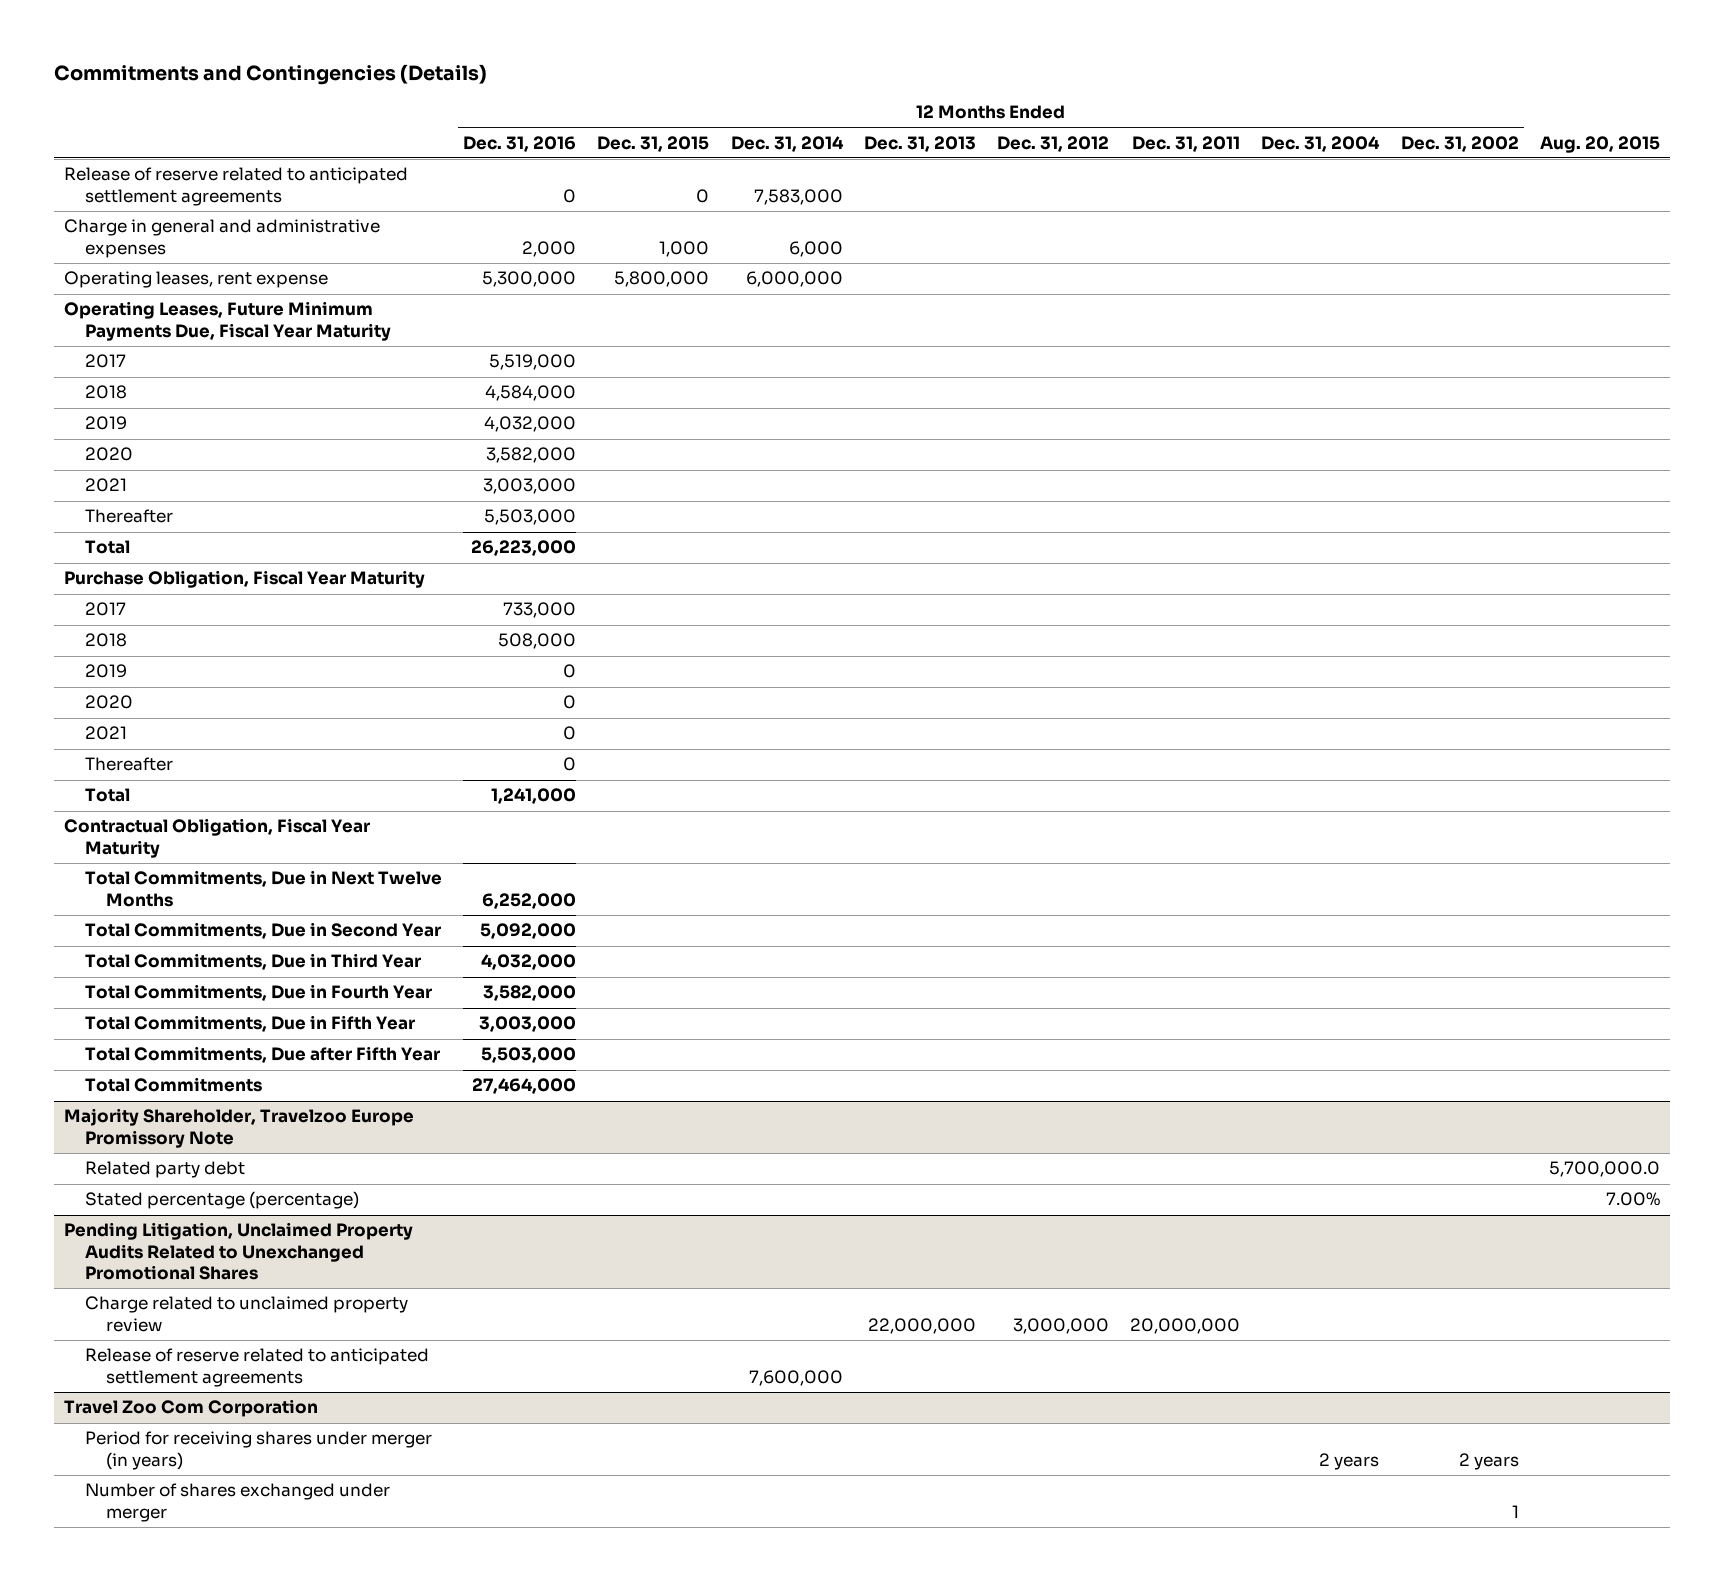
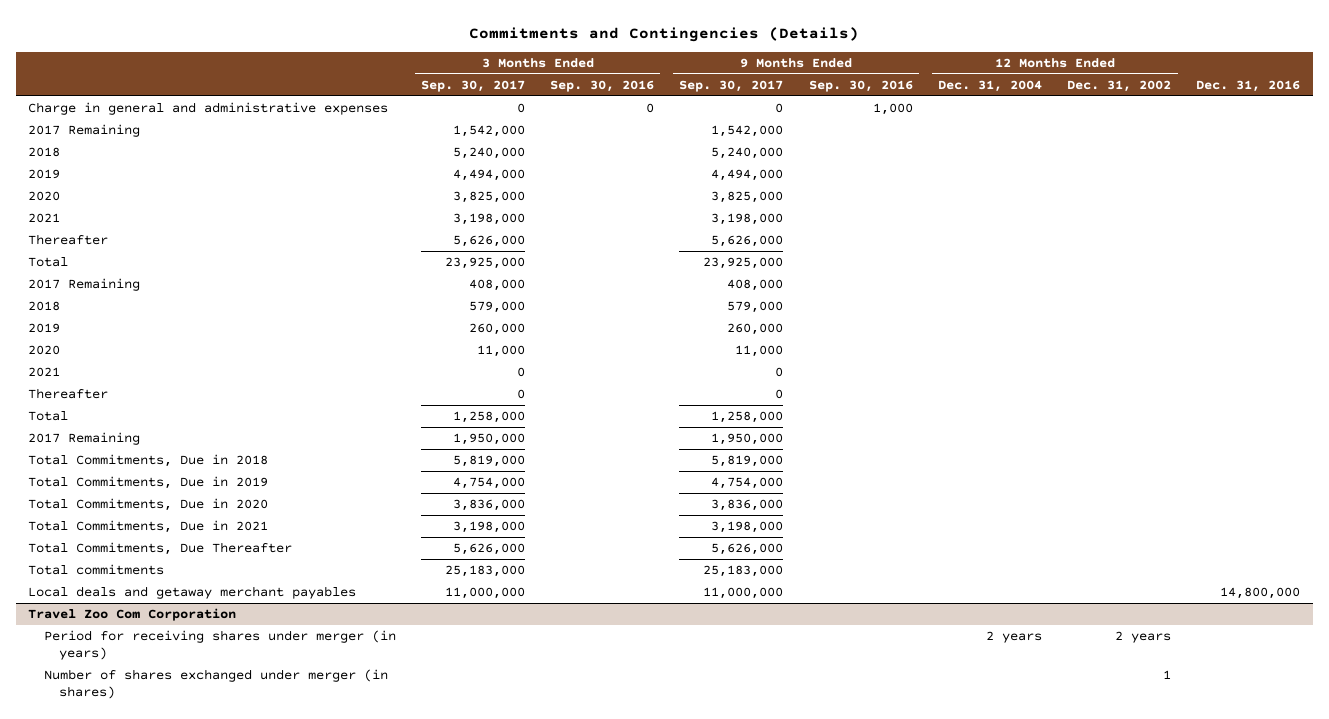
- | 12 Months Ended Dec. 31, 2016 | 12 Months Ended Dec. 31, 2015 | 12 Months Ended Dec. 31, 2014 | 12 Months Ended Dec. 31, 2013 | 12 Months Ended Dec. 31, 2012 | 12 Months Ended Dec. 31, 2011 | 12 Months Ended Dec. 31, 2004 | 12 Months Ended Dec. 31, 2002 | Aug. 20, 2015
+ | 3 Months Ended Sep. 30, 2017 | 3 Months Ended Sep. 30, 2016 | 9 Months Ended Sep. 30, 2017 | 9 Months Ended Sep. 30, 2016 | 12 Months Ended Dec. 31, 2004 | 12 Months Ended Dec. 31, 2002 | Dec. 31, 2016
- Release of reserve related to anticipated settlement agreements | 0 | 0 | 7,583,000 | | | | | |
- Operating leases, rent expense | 5,300,000 | 5,800,000 | 6,000,000 | | | | | |
- Operating Leases, Future Minimum Payments Due, Fiscal Year Maturity
- 2017 | 5,519,000 | | | | | | | |
+ 2017 Remaining | 1,542,000 | | 1,542,000 | | | |
- Purchase Obligation, Fiscal Year Maturity
- 2017 | 733,000 | | | | | | | |
+ 2017 Remaining | 408,000 | | 408,000 | | | |
- Contractual Obligation, Fiscal Year Maturity
- Total Commitments, Due in Next Twelve Months | 6,252,000 | | | | | | | |
- Total Commitments, Due in Second Year | 5,092,000 | | | | | | | |
- Total Commitments, Due in Third Year | 4,032,000 | | | | | | | |
- Total Commitments, Due in Fourth Year | 3,582,000 | | | | | | | |
- Total Commitments, Due in Fifth Year | 3,003,000 | | | | | | | |
- Total Commitments, Due after Fifth Year | 5,503,000 | | | | | | | |
- Total Commitments | 27,464,000 | | | | | | | |
- Majority Shareholder, Travelzoo Europe Promissory Note
- Related party debt | | | | | | | | | 5,700,000.0
- Stated percentage (percentage) | | | | | | | | | 7.00%
- Pending Litigation, Unclaimed Property Audits Related to Unexchanged Promotional Shares
- Charge related to unclaimed property review | | | | 22,000,000 | 3,000,000 | 20,000,000 | | |
- Release of reserve related to anticipated settlement agreements | | | 7,600,000 | | | | | |
+ 2017 Remaining | 1,950,000 | | 1,950,000 | | | |
+ Total Commitments, Due in 2018 | 5,819,000 | | 5,819,000 | | | |
+ Total Commitments, Due in 2019 | 4,754,000 | | 4,754,000 | | | |
+ Total Commitments, Due in 2020 | 3,836,000 | | 3,836,000 | | | |
+ Total Commitments, Due in 2021 | 3,198,000 | | 3,198,000 | | | |
+ Total Commitments, Due Thereafter | 5,626,000 | | 5,626,000 | | | |
+ Total commitments | 25,183,000 | | 25,183,000 | | | |
+ Local deals and getaway merchant payables | 11,000,000 | | 11,000,000 | | | | 14,800,000
@ Travel Zoo Com Corporation
- Number of shares exchanged under merger | | | | | | | | 1 |
+ Number of shares exchanged under merger (in shares) | | | | | | 1 |

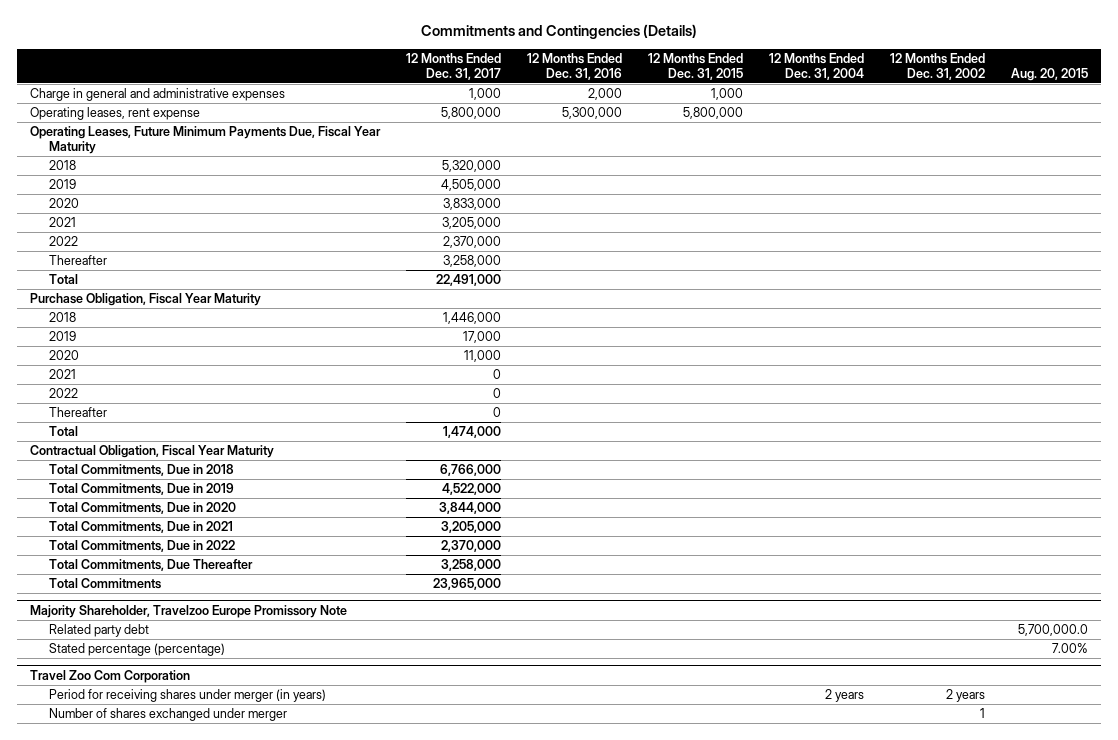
- | 3 Months Ended Sep. 30, 2017 | 3 Months Ended Sep. 30, 2016 | 9 Months Ended Sep. 30, 2017 | 9 Months Ended Sep. 30, 2016 | 12 Months Ended Dec. 31, 2004 | 12 Months Ended Dec. 31, 2002 | Dec. 31, 2016
+ | 12 Months Ended Dec. 31, 2017 | 12 Months Ended Dec. 31, 2016 | 12 Months Ended Dec. 31, 2015 | 12 Months Ended Dec. 31, 2004 | 12 Months Ended Dec. 31, 2002 | Aug. 20, 2015
- 2017 Remaining | 1,542,000 | | 1,542,000 | | | |
+ Operating leases, rent expense | 5,800,000 | 5,300,000 | 5,800,000 | | |
+ Operating Leases, Future Minimum Payments Due, Fiscal Year Maturity
+ 2022 | 2,370,000 | | | | |
- 2017 Remaining | 408,000 | | 408,000 | | | |
+ Purchase Obligation, Fiscal Year Maturity
+ 2022 | 0 | | | | |
- 2017 Remaining | 1,950,000 | | 1,950,000 | | | |
+ Contractual Obligation, Fiscal Year Maturity
+ Total Commitments, Due in 2022 | 2,370,000 | | | | |
- Total commitments | 25,183,000 | | 25,183,000 | | | |
- Local deals and getaway merchant payables | 11,000,000 | | 11,000,000 | | | | 14,800,000
+ Total Commitments | 23,965,000 | | | | |
+ Majority Shareholder, Travelzoo Europe Promissory Note
+ Related party debt | | | | | | 5,700,000.0
+ Stated percentage (percentage) | | | | | | 7.00%
@ Travel Zoo Com Corporation
- Number of shares exchanged under merger (in shares) | | | | | | 1 |
+ Number of shares exchanged under merger | | | | | 1 |

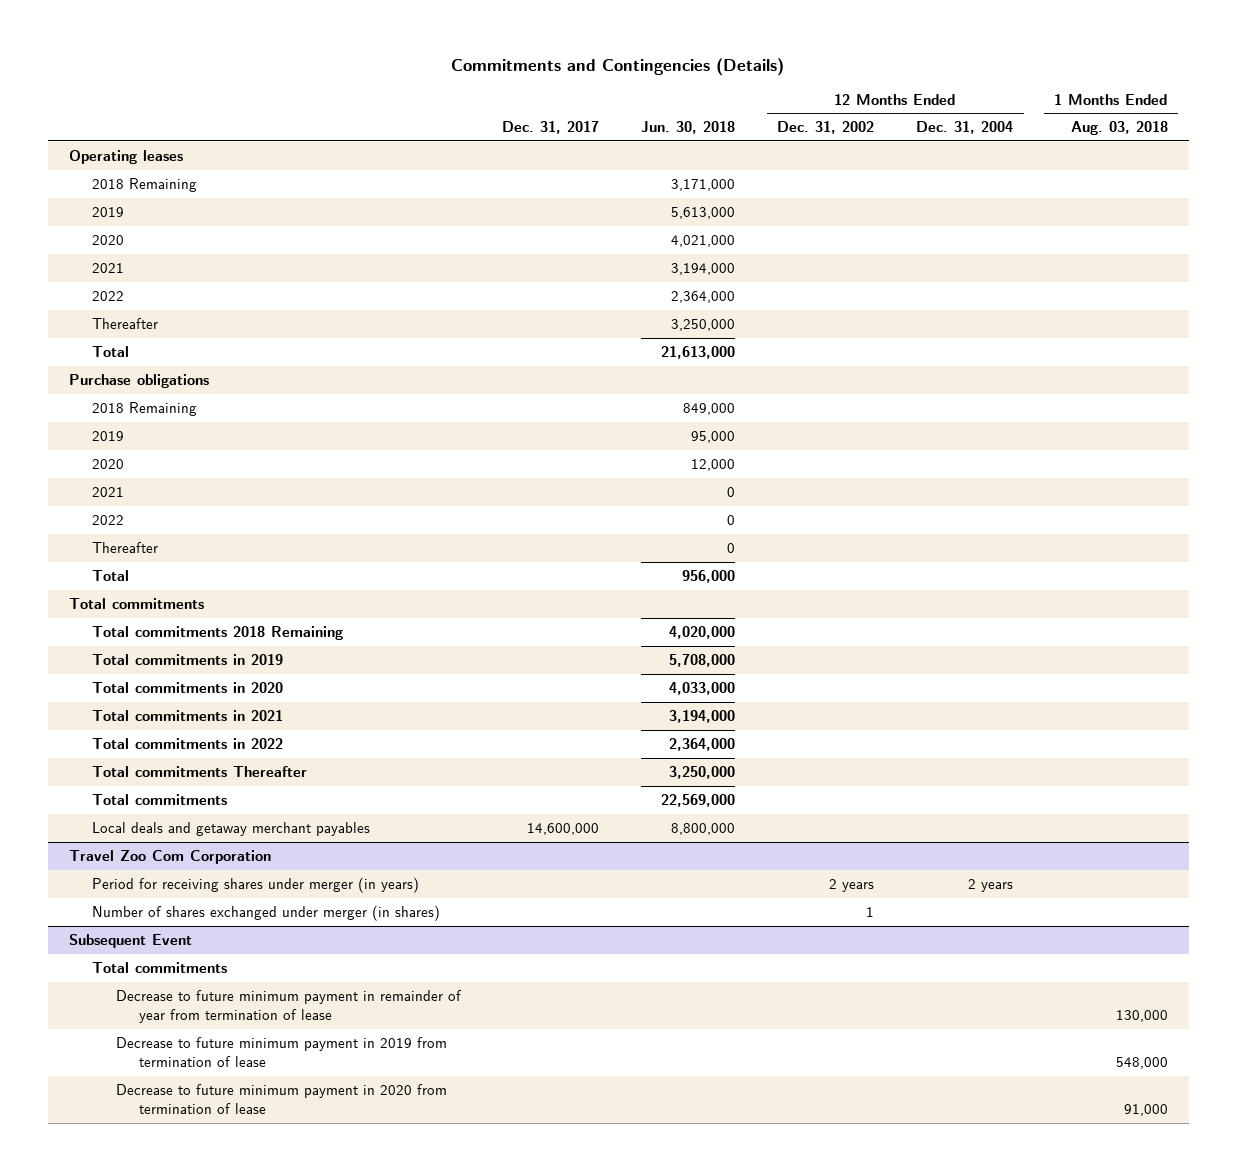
- | 12 Months Ended Dec. 31, 2017 | 12 Months Ended Dec. 31, 2016 | 12 Months Ended Dec. 31, 2015 | 12 Months Ended Dec. 31, 2004 | 12 Months Ended Dec. 31, 2002 | Aug. 20, 2015
+ | Dec. 31, 2017 | Jun. 30, 2018 | 12 Months Ended Dec. 31, 2002 | 12 Months Ended Dec. 31, 2004 | 1 Months Ended Aug. 03, 2018
- Charge in general and administrative expenses | 1,000 | 2,000 | 1,000 | | |
- Operating leases, rent expense | 5,800,000 | 5,300,000 | 5,800,000 | | |
- Operating Leases, Future Minimum Payments Due, Fiscal Year Maturity
- 2018 | 5,320,000 | | | | |
+ Operating leases
+ 2018 Remaining | | 3,171,000 | | |
- Purchase Obligation, Fiscal Year Maturity
- 2018 | 1,446,000 | | | | |
+ Purchase obligations
+ 2018 Remaining | | 849,000 | | |
- Contractual Obligation, Fiscal Year Maturity
- Total Commitments, Due in 2018 | 6,766,000 | | | | |
- Total Commitments, Due in 2019 | 4,522,000 | | | | |
- Total Commitments, Due in 2020 | 3,844,000 | | | | |
- Total Commitments, Due in 2021 | 3,205,000 | | | | |
- Total Commitments, Due in 2022 | 2,370,000 | | | | |
- Total Commitments, Due Thereafter | 3,258,000 | | | | |
- Total Commitments | 23,965,000 | | | | |
- Majority Shareholder, Travelzoo Europe Promissory Note
- Related party debt | | | | | | 5,700,000.0
- Stated percentage (percentage) | | | | | | 7.00%
+ Total commitments
+ Total commitments 2018 Remaining | | 4,020,000 | | |
+ Total commitments in 2019 | | 5,708,000 | | |
+ Total commitments in 2020 | | 4,033,000 | | |
+ Total commitments in 2021 | | 3,194,000 | | |
+ Total commitments in 2022 | | 2,364,000 | | |
+ Total commitments Thereafter | | 3,250,000 | | |
+ Total commitments | | 22,569,000 | | |
+ Local deals and getaway merchant payables | 14,600,000 | 8,800,000 | | |
@ Travel Zoo Com Corporation
- Number of shares exchanged under merger | | | | | 1 |
+ Number of shares exchanged under merger (in shares) | | | 1 | |
+ Subsequent Event
+ Total commitments
+ Decrease to future minimum payment in remainder of year from termination of lease | | | | | 130,000
+ Decrease to future minimum payment in 2019 from termination of lease | | | | | 548,000
+ Decrease to future minimum payment in 2020 from termination of lease | | | | | 91,000

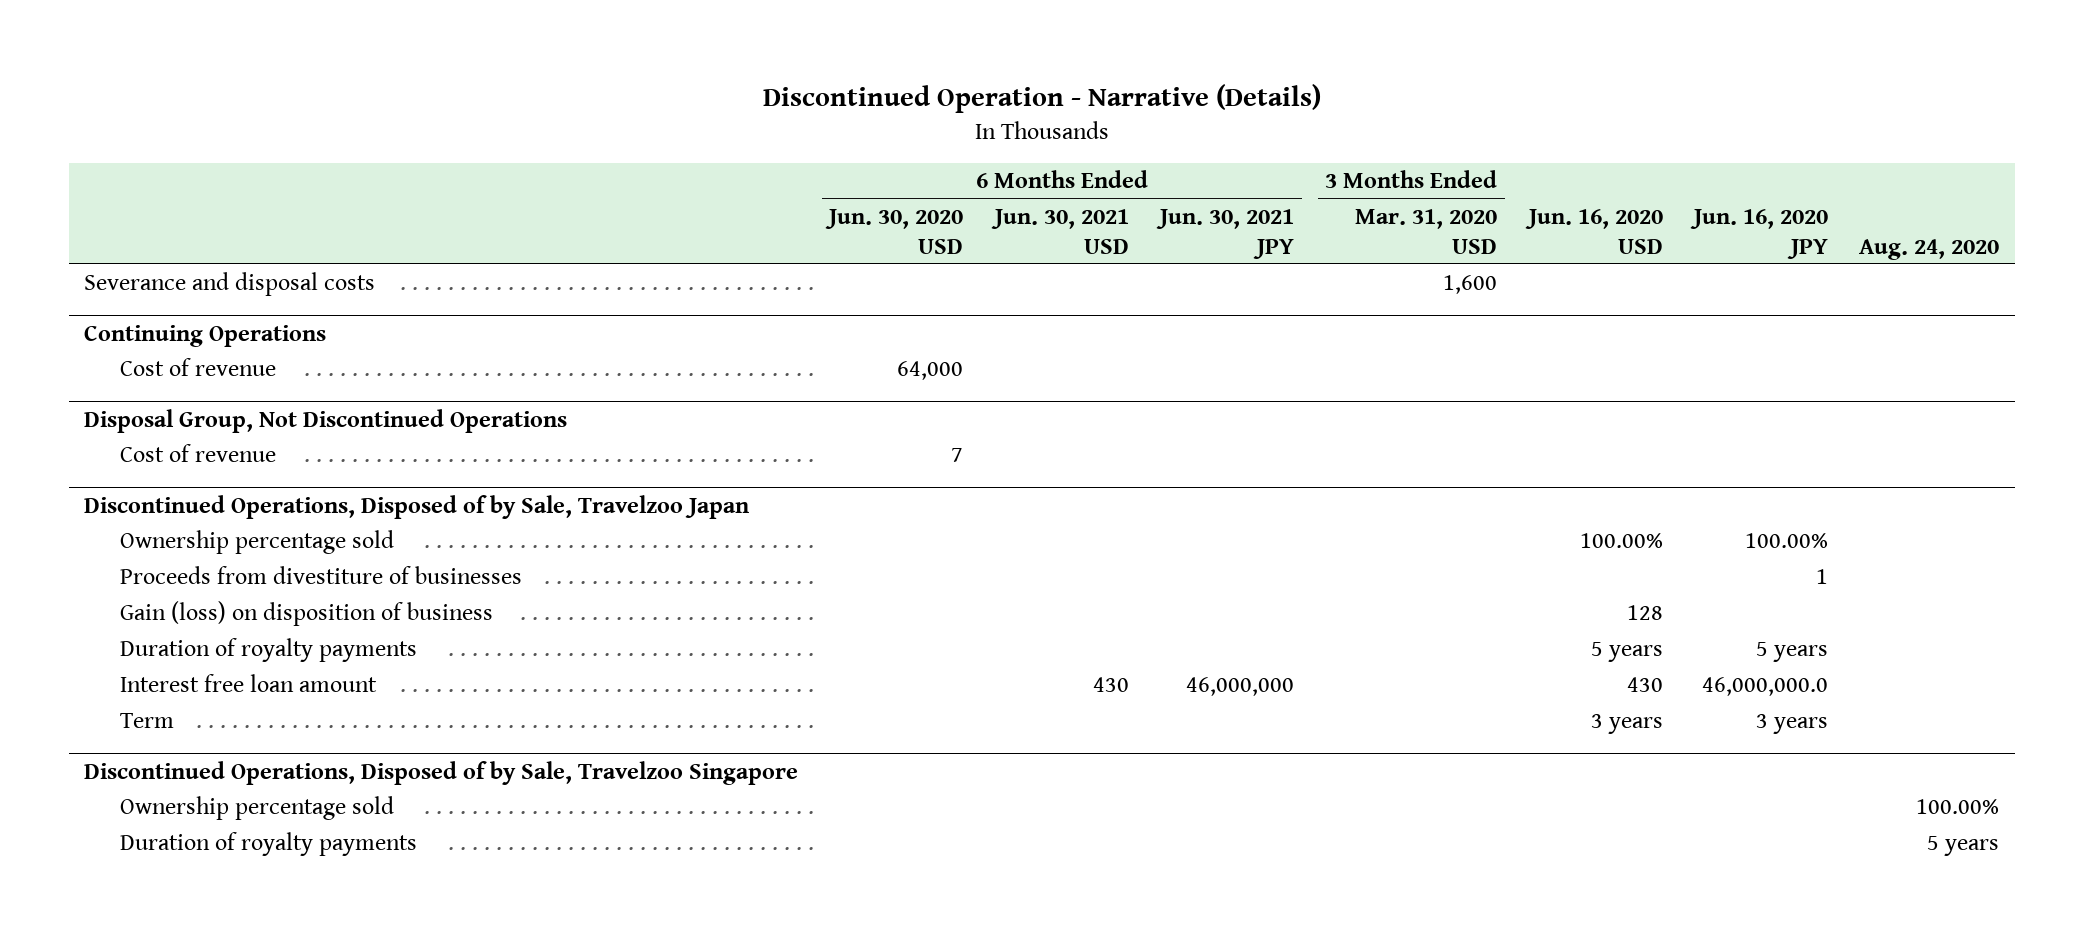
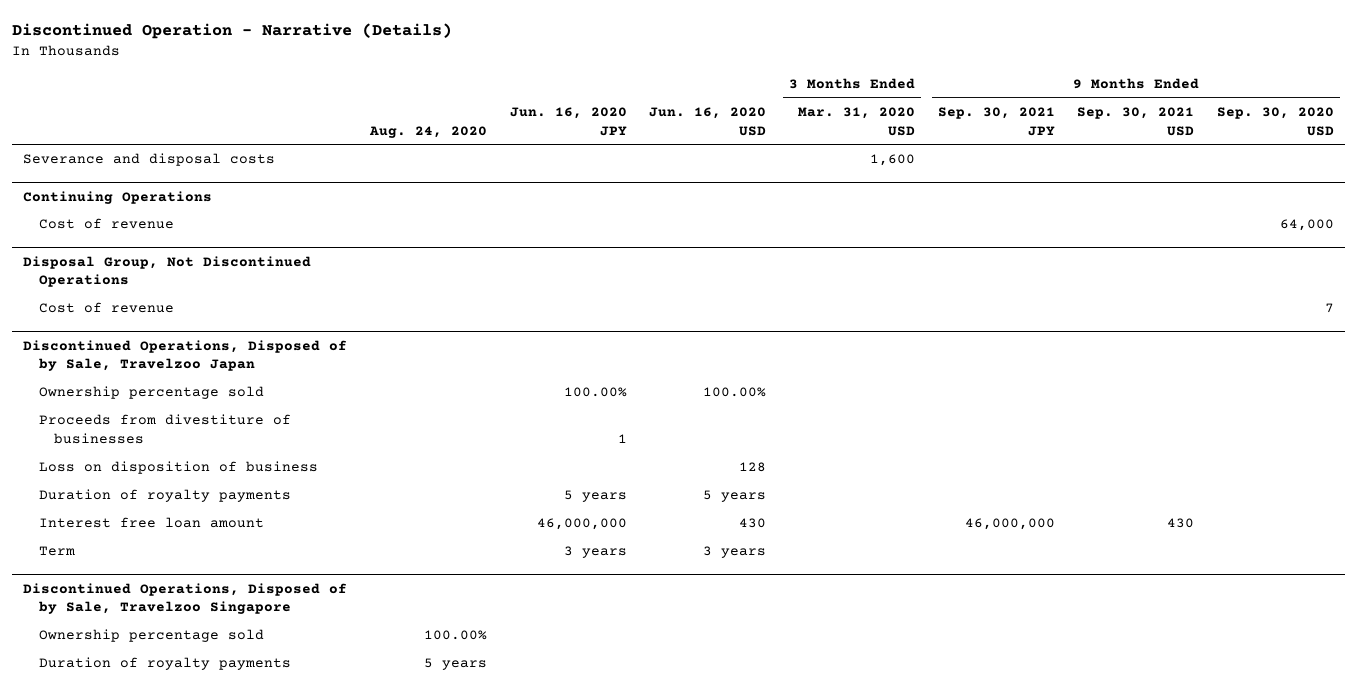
- | 6 Months Ended Jun. 30, 2020 USD | 6 Months Ended Jun. 30, 2021 USD | 6 Months Ended Jun. 30, 2021 JPY | 3 Months Ended Mar. 31, 2020 USD | Jun. 16, 2020 USD | Jun. 16, 2020 JPY | Aug. 24, 2020
+ | Aug. 24, 2020 | Jun. 16, 2020 JPY | Jun. 16, 2020 USD | 3 Months Ended Mar. 31, 2020 USD | 9 Months Ended Sep. 30, 2021 JPY | 9 Months Ended Sep. 30, 2021 USD | 9 Months Ended Sep. 30, 2020 USD
@ Discontinued Operations, Disposed of by Sale, Travelzoo Japan
- Gain (loss) on disposition of business | | | | | 128 | |
+ Loss on disposition of business | | | 128 | | | |
- Interest free loan amount | | 430 | 46,000,000 | | 430 | 46,000,000.0 |
+ Interest free loan amount | | 46,000,000 | 430 | | 46,000,000 | 430 |

